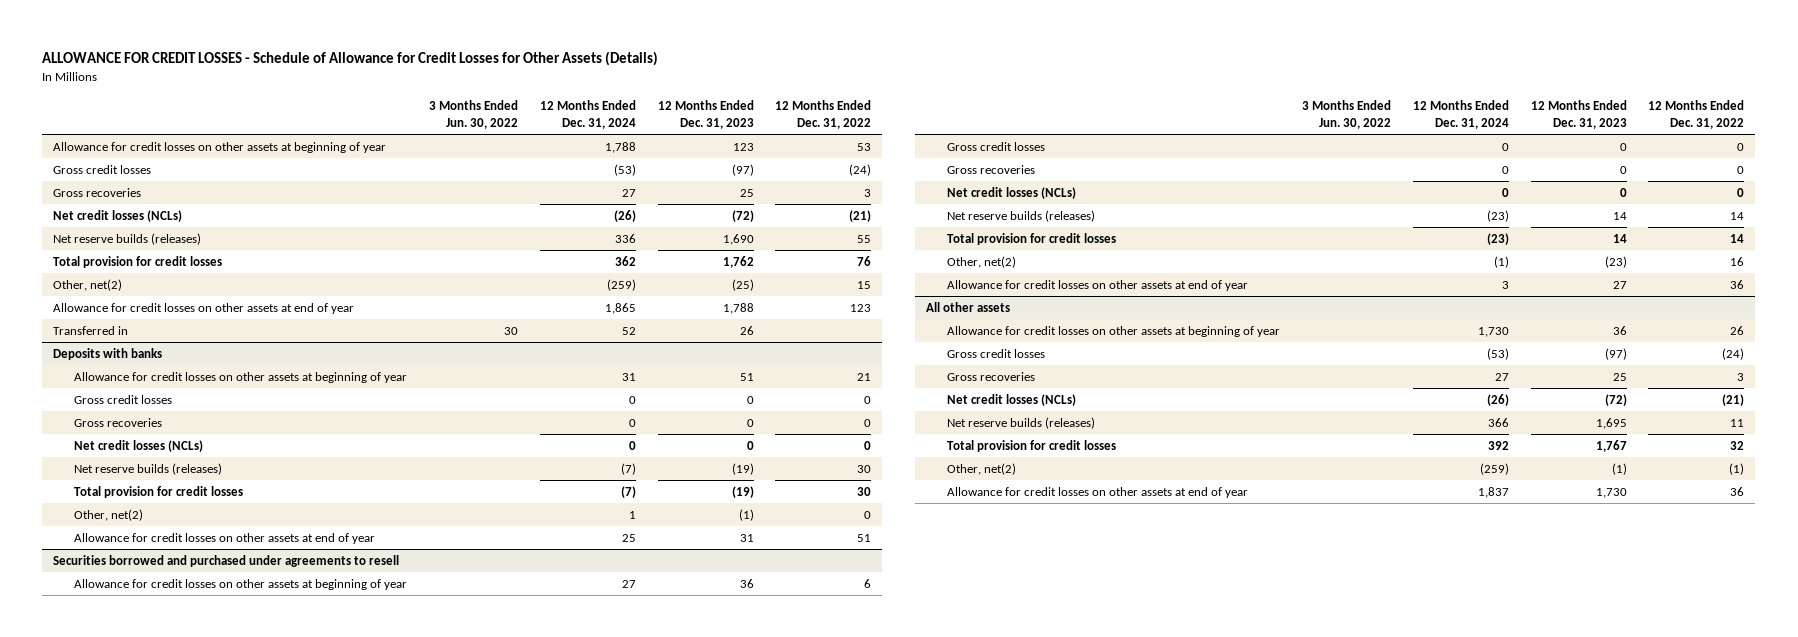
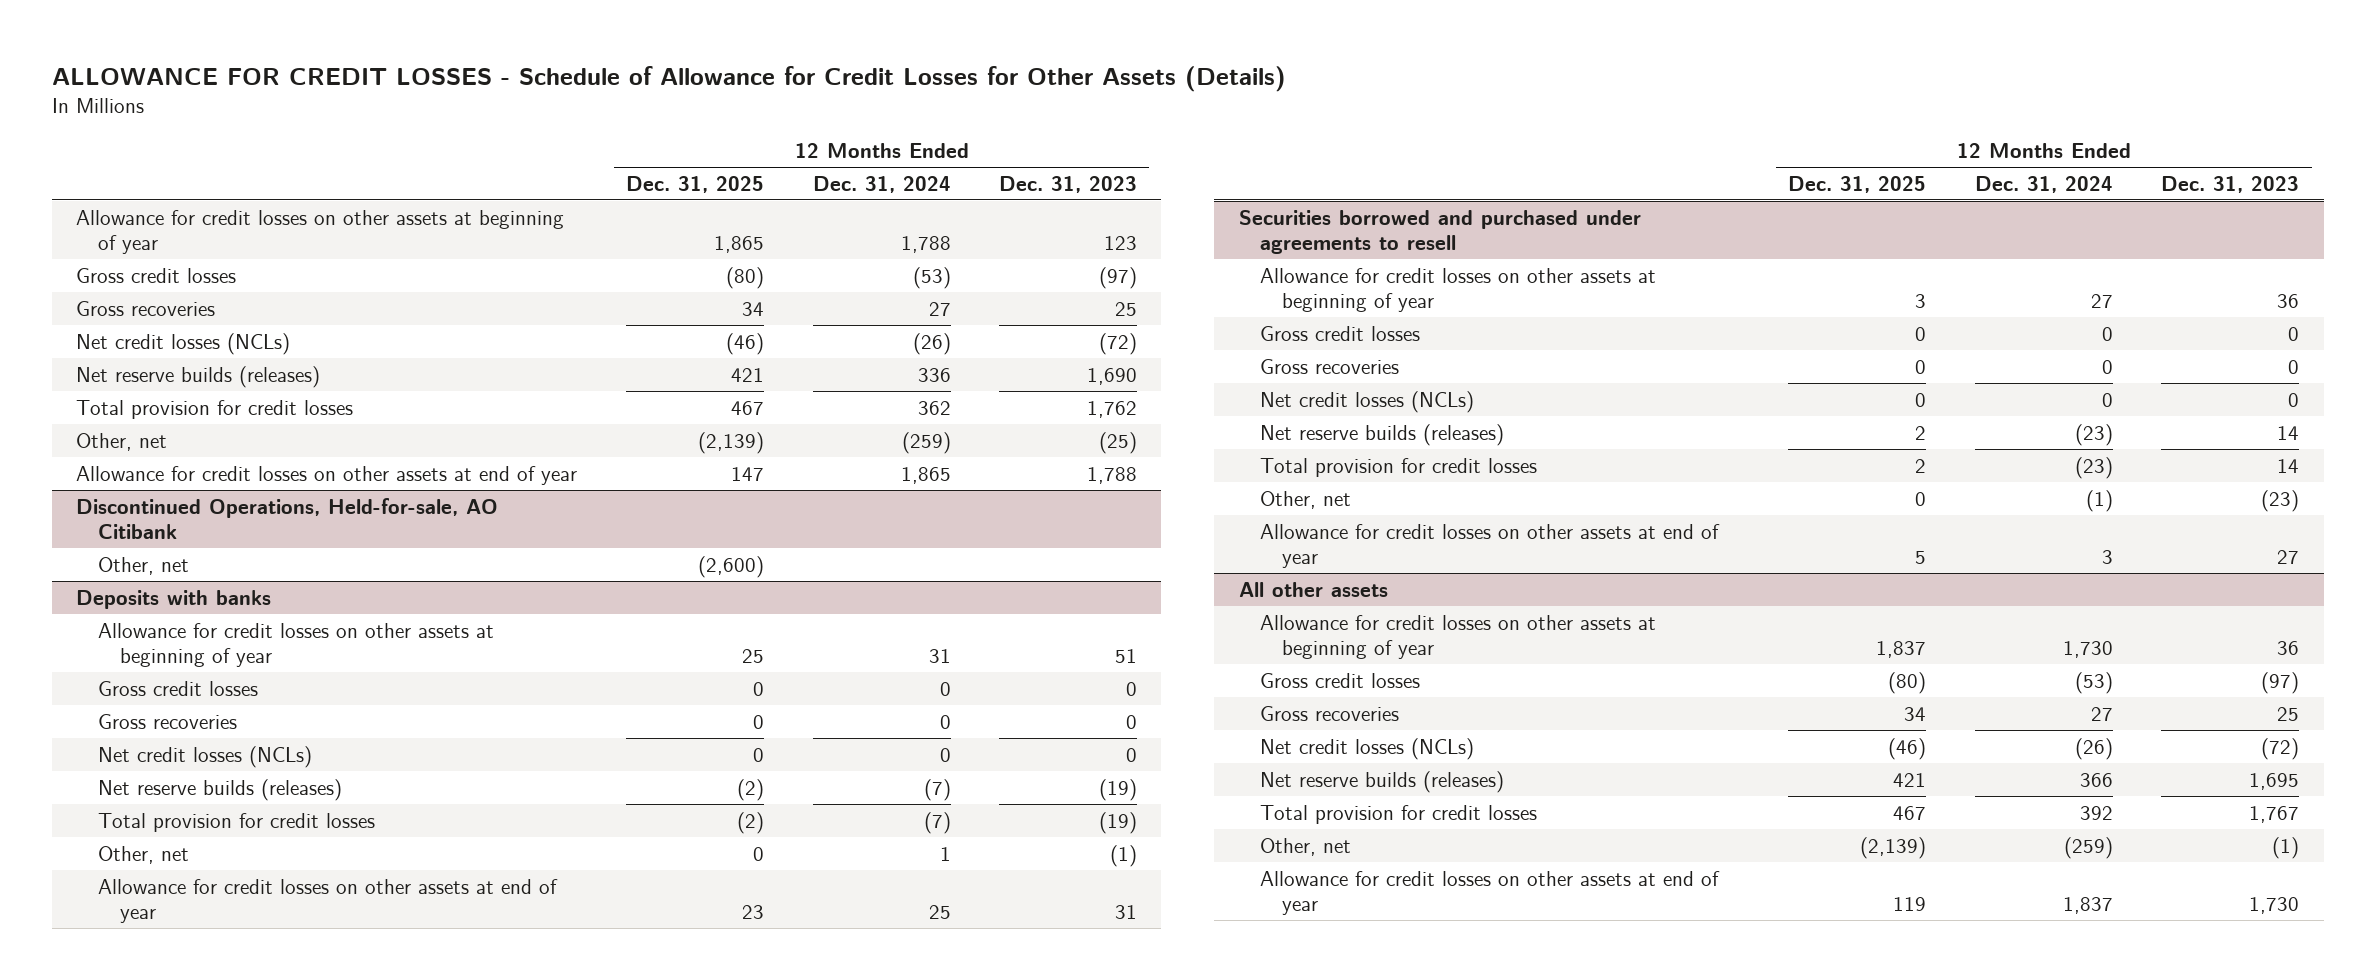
- | 3 Months Ended Jun. 30, 2022 | 12 Months Ended Dec. 31, 2024 | 12 Months Ended Dec. 31, 2023 | 12 Months Ended Dec. 31, 2022
+ | 12 Months Ended Dec. 31, 2025 | 12 Months Ended Dec. 31, 2024 | 12 Months Ended Dec. 31, 2023
- Other, net(2) | | (259) | (25) | 15
+ Other, net | (2,139) | (259) | (25)
- Transferred in | 30 | 52 | 26 |
+ Discontinued Operations, Held-for-sale, AO Citibank
+ Other, net | (2,600) | |
@ Deposits with banks
- Other, net(2) | | 1 | (1) | 0
+ Other, net | 0 | 1 | (1)
@ Securities borrowed and purchased under agreements to resell
- Other, net(2) | | (1) | (23) | 16
+ Other, net | 0 | (1) | (23)
@ All other assets
- Other, net(2) | | (259) | (1) | (1)
+ Other, net | (2,139) | (259) | (1)

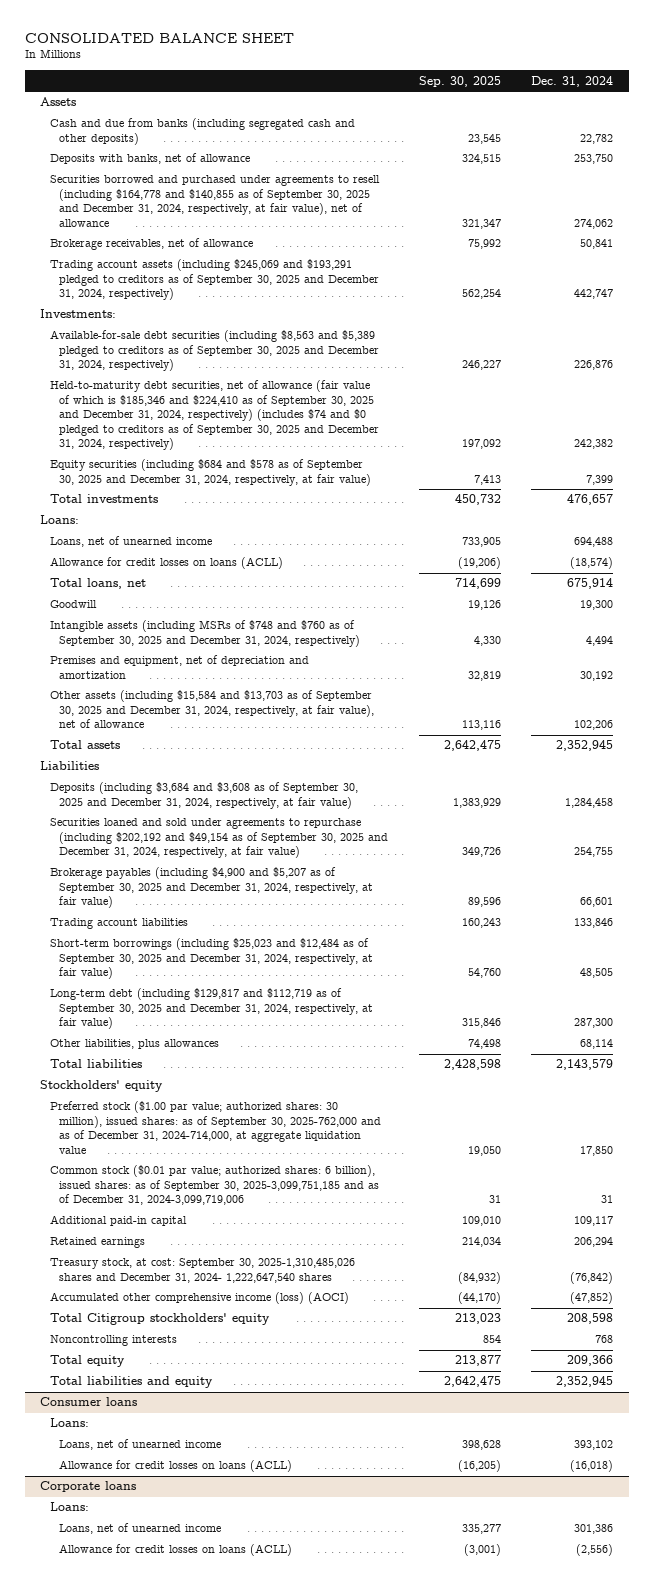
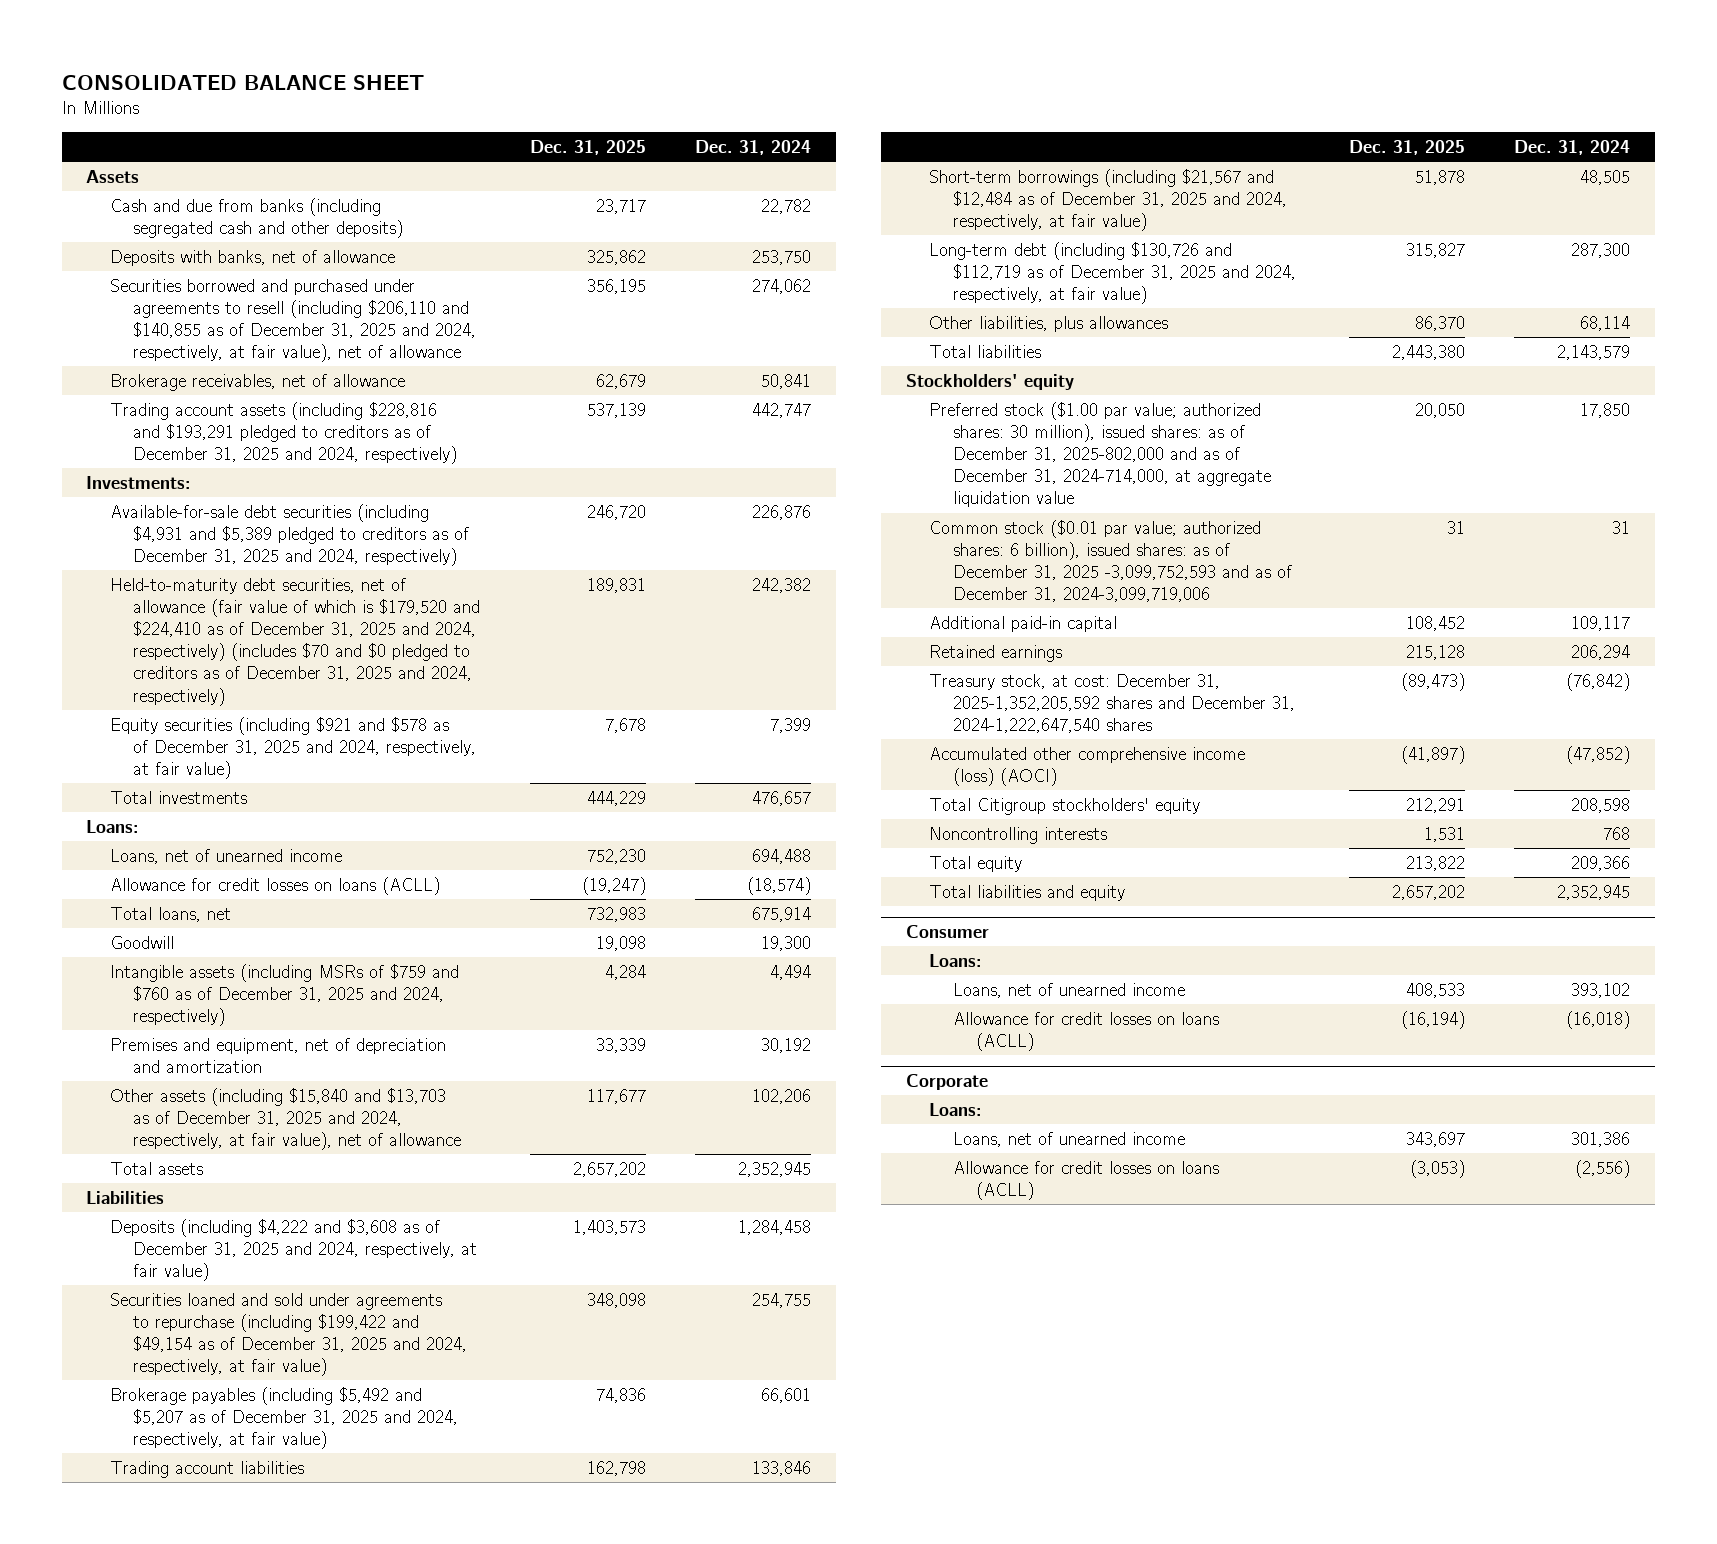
- | Sep. 30, 2025 | Dec. 31, 2024
+ | Dec. 31, 2025 | Dec. 31, 2024
- Securities borrowed and purchased under agreements to resell (including $164,778 and $140,855 as of September 30, 2025 and December 31, 2024, respectively, at fair value), net of allowance | 321,347 | 274,062
+ Securities borrowed and purchased under agreements to resell (including $206,110 and $140,855 as of December 31, 2025 and 2024, respectively, at fair value), net of allowance | 356,195 | 274,062
- Trading account assets (including $245,069 and $193,291 pledged to creditors as of September 30, 2025 and December 31, 2024, respectively) | 562,254 | 442,747
+ Trading account assets (including $228,816 and $193,291 pledged to creditors as of December 31, 2025 and 2024, respectively) | 537,139 | 442,747
- Available-for-sale debt securities (including $8,563 and $5,389 pledged to creditors as of September 30, 2025 and December 31, 2024, respectively) | 246,227 | 226,876
- Held-to-maturity debt securities, net of allowance (fair value of which is $185,346 and $224,410 as of September 30, 2025 and December 31, 2024, respectively) (includes $74 and $0 pledged to creditors as of September 30, 2025 and December 31, 2024, respectively) | 197,092 | 242,382
- Equity securities (including $684 and $578 as of September 30, 2025 and December 31, 2024, respectively, at fair value) | 7,413 | 7,399
+ Available-for-sale debt securities (including $4,931 and $5,389 pledged to creditors as of December 31, 2025 and 2024, respectively) | 246,720 | 226,876
+ Held-to-maturity debt securities, net of allowance (fair value of which is $179,520 and $224,410 as of December 31, 2025 and 2024, respectively) (includes $70 and $0 pledged to creditors as of December 31, 2025 and 2024, respectively) | 189,831 | 242,382
+ Equity securities (including $921 and $578 as of December 31, 2025 and 2024, respectively, at fair value) | 7,678 | 7,399
- Intangible assets (including MSRs of $748 and $760 as of September 30, 2025 and December 31, 2024, respectively) | 4,330 | 4,494
+ Intangible assets (including MSRs of $759 and $760 as of December 31, 2025 and 2024, respectively) | 4,284 | 4,494
- Other assets (including $15,584 and $13,703 as of September 30, 2025 and December 31, 2024, respectively, at fair value), net of allowance | 113,116 | 102,206
+ Other assets (including $15,840 and $13,703 as of December 31, 2025 and 2024, respectively, at fair value), net of allowance | 117,677 | 102,206
- Deposits (including $3,684 and $3,608 as of September 30, 2025 and December 31, 2024, respectively, at fair value) | 1,383,929 | 1,284,458
- Securities loaned and sold under agreements to repurchase (including $202,192 and $49,154 as of September 30, 2025 and December 31, 2024, respectively, at fair value) | 349,726 | 254,755
- Brokerage payables (including $4,900 and $5,207 as of September 30, 2025 and December 31, 2024, respectively, at fair value) | 89,596 | 66,601
+ Deposits (including $4,222 and $3,608 as of December 31, 2025 and 2024, respectively, at fair value) | 1,403,573 | 1,284,458
+ Securities loaned and sold under agreements to repurchase (including $199,422 and $49,154 as of December 31, 2025 and 2024, respectively, at fair value) | 348,098 | 254,755
+ Brokerage payables (including $5,492 and $5,207 as of December 31, 2025 and 2024, respectively, at fair value) | 74,836 | 66,601
- Short-term borrowings (including $25,023 and $12,484 as of September 30, 2025 and December 31, 2024, respectively, at fair value) | 54,760 | 48,505
- Long-term debt (including $129,817 and $112,719 as of September 30, 2025 and December 31, 2024, respectively, at fair value) | 315,846 | 287,300
+ Short-term borrowings (including $21,567 and $12,484 as of December 31, 2025 and 2024, respectively, at fair value) | 51,878 | 48,505
+ Long-term debt (including $130,726 and $112,719 as of December 31, 2025 and 2024, respectively, at fair value) | 315,827 | 287,300
- Preferred stock ($1.00 par value; authorized shares: 30 million), issued shares: as of September 30, 2025-762,000 and as of December 31, 2024-714,000, at aggregate liquidation value | 19,050 | 17,850
- Common stock ($0.01 par value; authorized shares: 6 billion), issued shares: as of September 30, 2025-3,099,751,185 and as of December 31, 2024-3,099,719,006 | 31 | 31
+ Preferred stock ($1.00 par value; authorized shares: 30 million), issued shares: as of December 31, 2025-802,000 and as of December 31, 2024-714,000, at aggregate liquidation value | 20,050 | 17,850
+ Common stock ($0.01 par value; authorized shares: 6 billion), issued shares: as of December 31, 2025 -3,099,752,593 and as of December 31, 2024-3,099,719,006 | 31 | 31
- Treasury stock, at cost: September 30, 2025-1,310,485,026 shares and December 31, 2024- 1,222,647,540 shares | (84,932) | (76,842)
+ Treasury stock, at cost: December 31, 2025-1,352,205,592 shares and December 31, 2024-1,222,647,540 shares | (89,473) | (76,842)
- Consumer loans
+ Consumer
- Corporate loans
+ Corporate

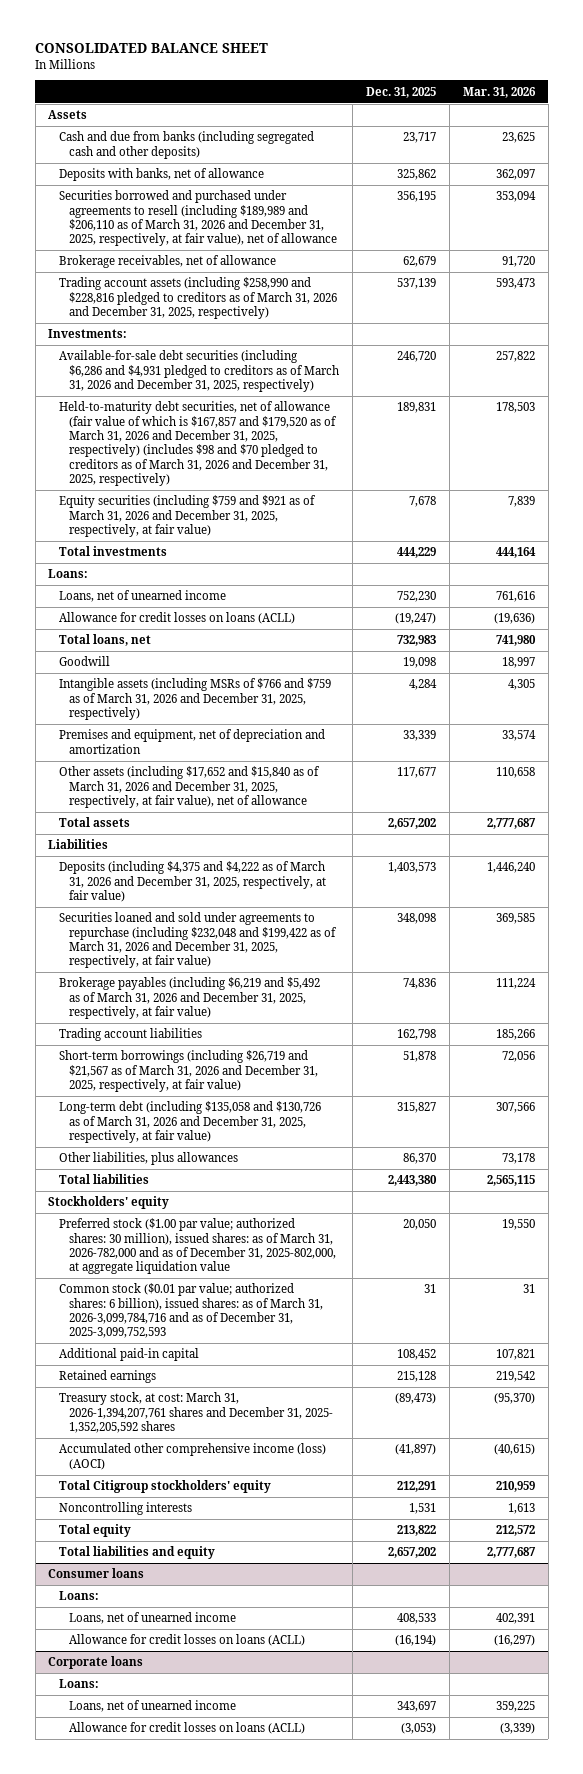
- | Dec. 31, 2025 | Dec. 31, 2024
+ | Dec. 31, 2025 | Mar. 31, 2026
- Securities borrowed and purchased under agreements to resell (including $206,110 and $140,855 as of December 31, 2025 and 2024, respectively, at fair value), net of allowance | 356,195 | 274,062
+ Securities borrowed and purchased under agreements to resell (including $189,989 and $206,110 as of March 31, 2026 and December 31, 2025, respectively, at fair value), net of allowance | 356,195 | 353,094
- Trading account assets (including $228,816 and $193,291 pledged to creditors as of December 31, 2025 and 2024, respectively) | 537,139 | 442,747
+ Trading account assets (including $258,990 and $228,816 pledged to creditors as of March 31, 2026 and December 31, 2025, respectively) | 537,139 | 593,473
- Available-for-sale debt securities (including $4,931 and $5,389 pledged to creditors as of December 31, 2025 and 2024, respectively) | 246,720 | 226,876
- Held-to-maturity debt securities, net of allowance (fair value of which is $179,520 and $224,410 as of December 31, 2025 and 2024, respectively) (includes $70 and $0 pledged to creditors as of December 31, 2025 and 2024, respectively) | 189,831 | 242,382
- Equity securities (including $921 and $578 as of December 31, 2025 and 2024, respectively, at fair value) | 7,678 | 7,399
+ Available-for-sale debt securities (including $6,286 and $4,931 pledged to creditors as of March 31, 2026 and December 31, 2025, respectively) | 246,720 | 257,822
+ Held-to-maturity debt securities, net of allowance (fair value of which is $167,857 and $179,520 as of March 31, 2026 and December 31, 2025, respectively) (includes $98 and $70 pledged to creditors as of March 31, 2026 and December 31, 2025, respectively) | 189,831 | 178,503
+ Equity securities (including $759 and $921 as of March 31, 2026 and December 31, 2025, respectively, at fair value) | 7,678 | 7,839
- Intangible assets (including MSRs of $759 and $760 as of December 31, 2025 and 2024, respectively) | 4,284 | 4,494
+ Intangible assets (including MSRs of $766 and $759 as of March 31, 2026 and December 31, 2025, respectively) | 4,284 | 4,305
- Other assets (including $15,840 and $13,703 as of December 31, 2025 and 2024, respectively, at fair value), net of allowance | 117,677 | 102,206
+ Other assets (including $17,652 and $15,840 as of March 31, 2026 and December 31, 2025, respectively, at fair value), net of allowance | 117,677 | 110,658
- Deposits (including $4,222 and $3,608 as of December 31, 2025 and 2024, respectively, at fair value) | 1,403,573 | 1,284,458
- Securities loaned and sold under agreements to repurchase (including $199,422 and $49,154 as of December 31, 2025 and 2024, respectively, at fair value) | 348,098 | 254,755
- Brokerage payables (including $5,492 and $5,207 as of December 31, 2025 and 2024, respectively, at fair value) | 74,836 | 66,601
+ Deposits (including $4,375 and $4,222 as of March 31, 2026 and December 31, 2025, respectively, at fair value) | 1,403,573 | 1,446,240
+ Securities loaned and sold under agreements to repurchase (including $232,048 and $199,422 as of March 31, 2026 and December 31, 2025, respectively, at fair value) | 348,098 | 369,585
+ Brokerage payables (including $6,219 and $5,492 as of March 31, 2026 and December 31, 2025, respectively, at fair value) | 74,836 | 111,224
- Short-term borrowings (including $21,567 and $12,484 as of December 31, 2025 and 2024, respectively, at fair value) | 51,878 | 48,505
- Long-term debt (including $130,726 and $112,719 as of December 31, 2025 and 2024, respectively, at fair value) | 315,827 | 287,300
+ Short-term borrowings (including $26,719 and $21,567 as of March 31, 2026 and December 31, 2025, respectively, at fair value) | 51,878 | 72,056
+ Long-term debt (including $135,058 and $130,726 as of March 31, 2026 and December 31, 2025, respectively, at fair value) | 315,827 | 307,566
- Preferred stock ($1.00 par value; authorized shares: 30 million), issued shares: as of December 31, 2025-802,000 and as of December 31, 2024-714,000, at aggregate liquidation value | 20,050 | 17,850
- Common stock ($0.01 par value; authorized shares: 6 billion), issued shares: as of December 31, 2025 -3,099,752,593 and as of December 31, 2024-3,099,719,006 | 31 | 31
+ Preferred stock ($1.00 par value; authorized shares: 30 million), issued shares: as of March 31, 2026-782,000 and as of December 31, 2025-802,000, at aggregate liquidation value | 20,050 | 19,550
+ Common stock ($0.01 par value; authorized shares: 6 billion), issued shares: as of March 31, 2026-3,099,784,716 and as of December 31, 2025-3,099,752,593 | 31 | 31
- Treasury stock, at cost: December 31, 2025-1,352,205,592 shares and December 31, 2024-1,222,647,540 shares | (89,473) | (76,842)
+ Treasury stock, at cost: March 31, 2026-1,394,207,761 shares and December 31, 2025- 1,352,205,592 shares | (89,473) | (95,370)
- Consumer
+ Consumer loans
- Corporate
+ Corporate loans

